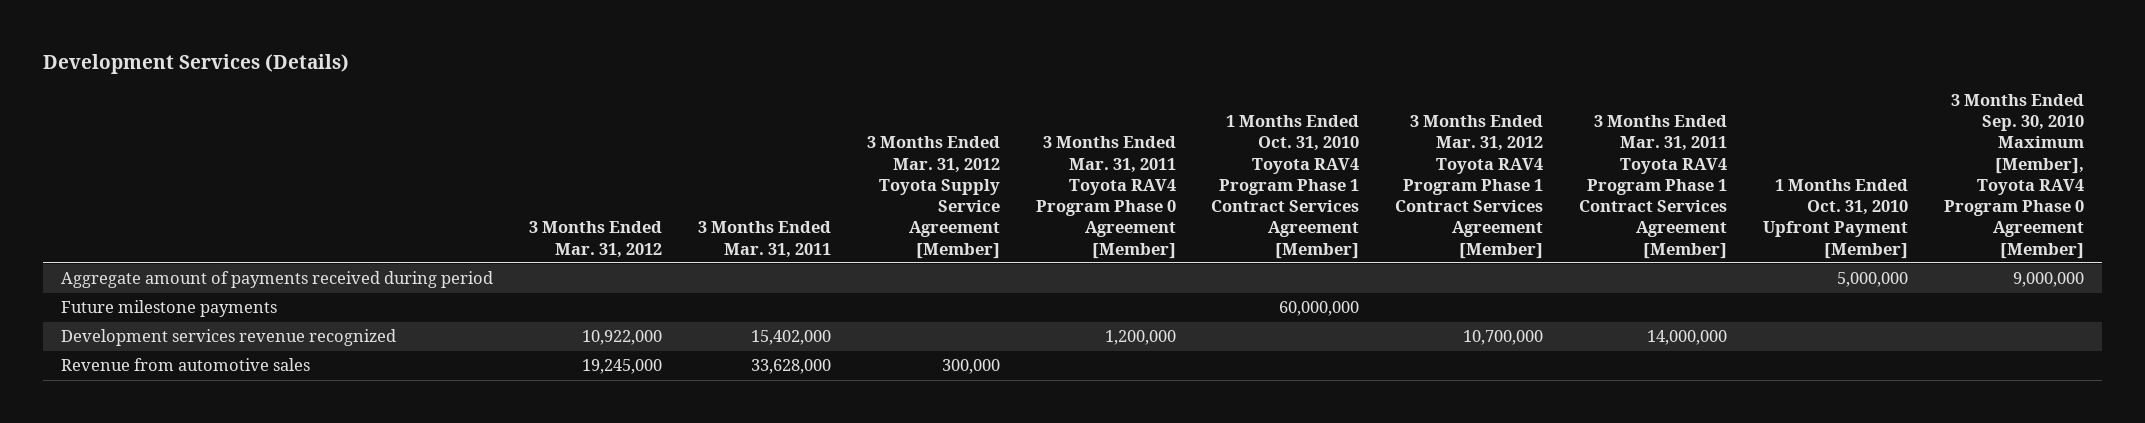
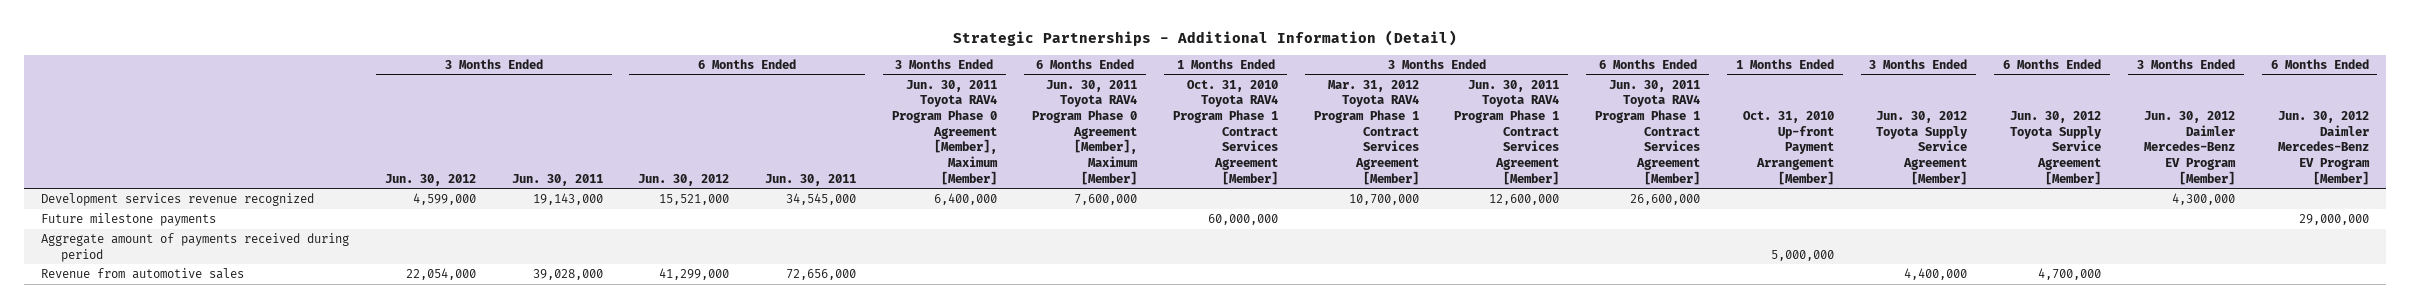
- Development Services (Details)
+ Strategic Partnerships - Additional Information (Detail)
- | 3 Months Ended Mar. 31, 2012 | 3 Months Ended Mar. 31, 2011 | 3 Months Ended Mar. 31, 2012 Toyota Supply Service Agreement [Member] | 3 Months Ended Mar. 31, 2011 Toyota RAV4 Program Phase 0 Agreement [Member] | 1 Months Ended Oct. 31, 2010 Toyota RAV4 Program Phase 1 Contract Services Agreement [Member] | 3 Months Ended Mar. 31, 2012 Toyota RAV4 Program Phase 1 Contract Services Agreement [Member] | 3 Months Ended Mar. 31, 2011 Toyota RAV4 Program Phase 1 Contract Services Agreement [Member] | 1 Months Ended Oct. 31, 2010 Upfront Payment [Member] | 3 Months Ended Sep. 30, 2010 Maximum [Member], Toyota RAV4 Program Phase 0 Agreement [Member]
+ | 3 Months Ended Jun. 30, 2012 | 3 Months Ended Jun. 30, 2011 | 6 Months Ended Jun. 30, 2012 | 6 Months Ended Jun. 30, 2011 | 3 Months Ended Jun. 30, 2011 Toyota RAV4 Program Phase 0 Agreement [Member], Maximum [Member] | 6 Months Ended Jun. 30, 2011 Toyota RAV4 Program Phase 0 Agreement [Member], Maximum [Member] | 1 Months Ended Oct. 31, 2010 Toyota RAV4 Program Phase 1 Contract Services Agreement [Member] | 3 Months Ended Mar. 31, 2012 Toyota RAV4 Program Phase 1 Contract Services Agreement [Member] | 3 Months Ended Jun. 30, 2011 Toyota RAV4 Program Phase 1 Contract Services Agreement [Member] | 6 Months Ended Jun. 30, 2011 Toyota RAV4 Program Phase 1 Contract Services Agreement [Member] | 1 Months Ended Oct. 31, 2010 Up-front Payment Arrangement [Member] | 3 Months Ended Jun. 30, 2012 Toyota Supply Service Agreement [Member] | 6 Months Ended Jun. 30, 2012 Toyota Supply Service Agreement [Member] | 3 Months Ended Jun. 30, 2012 Daimler Mercedes-Benz EV Program [Member] | 6 Months Ended Jun. 30, 2012 Daimler Mercedes-Benz EV Program [Member]
moved down: Future milestone payments | | | | | | | 60,000,000 | | | | | | | | 29,000,000
moved down: Aggregate amount of payments received during period | | | | | | | | | | | 5,000,000 | | | |

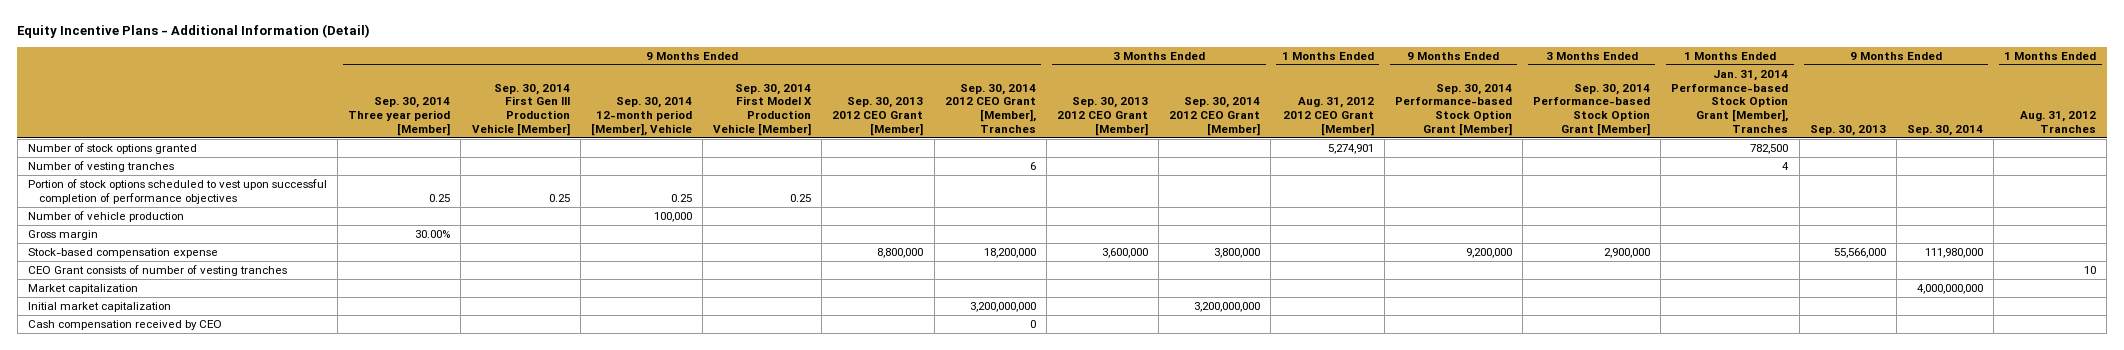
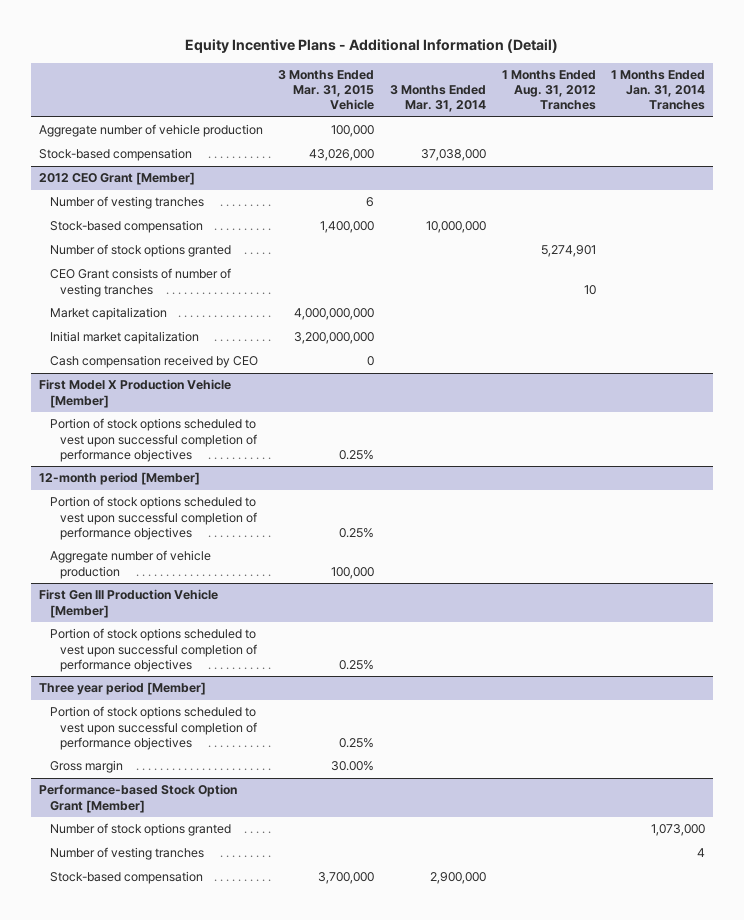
- | 9 Months Ended Sep. 30, 2014 Three year period [Member] | 9 Months Ended Sep. 30, 2014 First Gen III Production Vehicle [Member] | 9 Months Ended Sep. 30, 2014 12-month period [Member], Vehicle | 9 Months Ended Sep. 30, 2014 First Model X Production Vehicle [Member] | 9 Months Ended Sep. 30, 2013 2012 CEO Grant [Member] | 9 Months Ended Sep. 30, 2014 2012 CEO Grant [Member], Tranches | 3 Months Ended Sep. 30, 2013 2012 CEO Grant [Member] | 3 Months Ended Sep. 30, 2014 2012 CEO Grant [Member] | 1 Months Ended Aug. 31, 2012 2012 CEO Grant [Member] | 9 Months Ended Sep. 30, 2014 Performance-based Stock Option Grant [Member] | 3 Months Ended Sep. 30, 2014 Performance-based Stock Option Grant [Member] | 1 Months Ended Jan. 31, 2014 Performance-based Stock Option Grant [Member], Tranches | 9 Months Ended Sep. 30, 2013 | 9 Months Ended Sep. 30, 2014 | 1 Months Ended Aug. 31, 2012 Tranches
+ | 3 Months Ended Mar. 31, 2015 Vehicle | 3 Months Ended Mar. 31, 2014 | 1 Months Ended Aug. 31, 2012 Tranches | 1 Months Ended Jan. 31, 2014 Tranches
- Number of stock options granted | | | | | | | | | 5,274,901 | | | 782,500 | | |
- Number of vesting tranches | | | | | | 6 | | | | | | 4 | | |
- Portion of stock options scheduled to vest upon successful completion of performance objectives | 0.25 | 0.25 | 0.25 | 0.25 | | | | | | | | | | |
- Number of vehicle production | | | 100,000 | | | | | | | | | | | |
- Gross margin | 30.00% | | | | | | | | | | | | | |
- Stock-based compensation expense | | | | | 8,800,000 | 18,200,000 | 3,600,000 | 3,800,000 | | 9,200,000 | 2,900,000 | | 55,566,000 | 111,980,000 |
- CEO Grant consists of number of vesting tranches | | | | | | | | | | | | | | | 10
- Market capitalization | | | | | | | | | | | | | | 4,000,000,000 |
- Initial market capitalization | | | | | | 3,200,000,000 | | 3,200,000,000 | | | | | | |
- Cash compensation received by CEO | | | | | | 0 | | | | | | | | |
+ Aggregate number of vehicle production | 100,000 | | |
+ Stock-based compensation | 43,026,000 | 37,038,000 | |
+ 2012 CEO Grant [Member]
+ Number of vesting tranches | 6 | | |
+ Stock-based compensation | 1,400,000 | 10,000,000 | |
+ Number of stock options granted | | | 5,274,901 |
+ CEO Grant consists of number of vesting tranches | | | 10 |
+ Market capitalization | 4,000,000,000 | | |
+ Initial market capitalization | 3,200,000,000 | | |
+ Cash compensation received by CEO | 0 | | |
+ First Model X Production Vehicle [Member]
+ Portion of stock options scheduled to vest upon successful completion of performance objectives | 0.25% | | |
+ 12-month period [Member]
+ Portion of stock options scheduled to vest upon successful completion of performance objectives | 0.25% | | |
+ Aggregate number of vehicle production | 100,000 | | |
+ First Gen III Production Vehicle [Member]
+ Portion of stock options scheduled to vest upon successful completion of performance objectives | 0.25% | | |
+ Three year period [Member]
+ Portion of stock options scheduled to vest upon successful completion of performance objectives | 0.25% | | |
+ Gross margin | 30.00% | | |
+ Performance-based Stock Option Grant [Member]
+ Number of stock options granted | | | | 1,073,000
+ Number of vesting tranches | | | | 4
+ Stock-based compensation | 3,700,000 | 2,900,000 | |

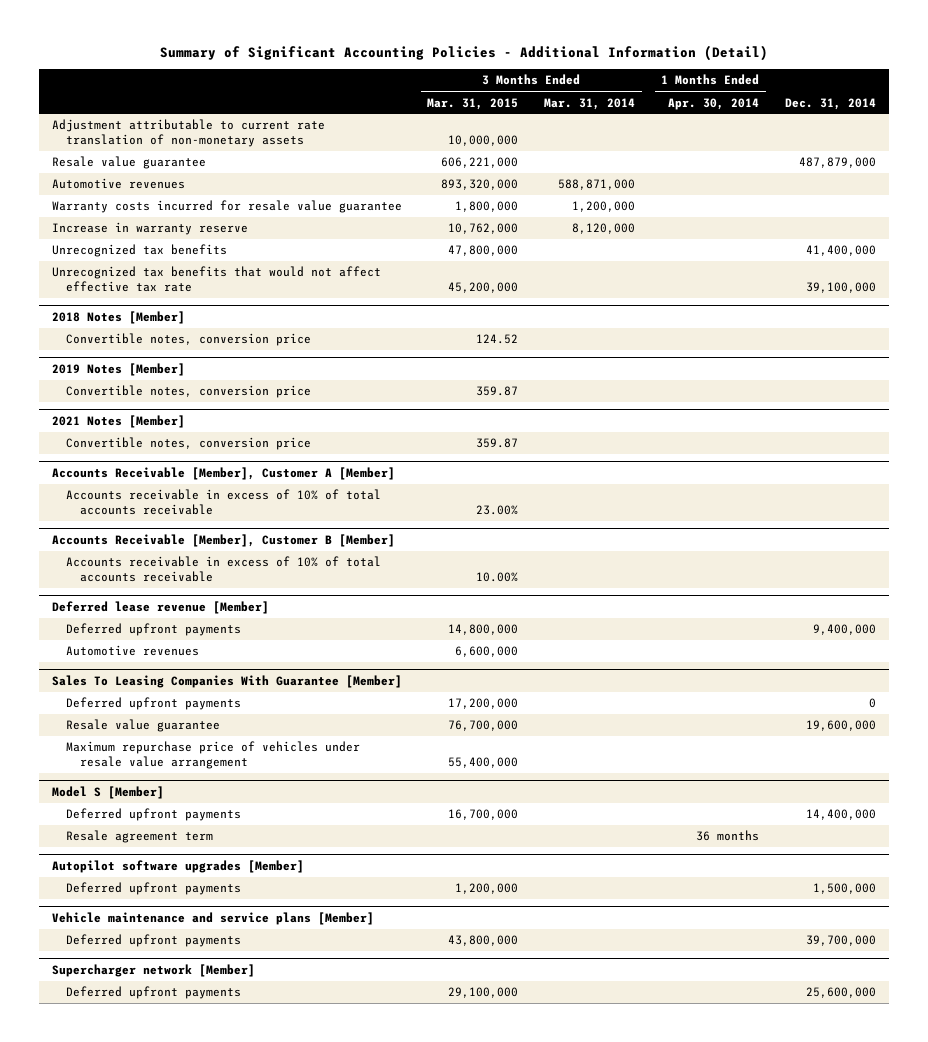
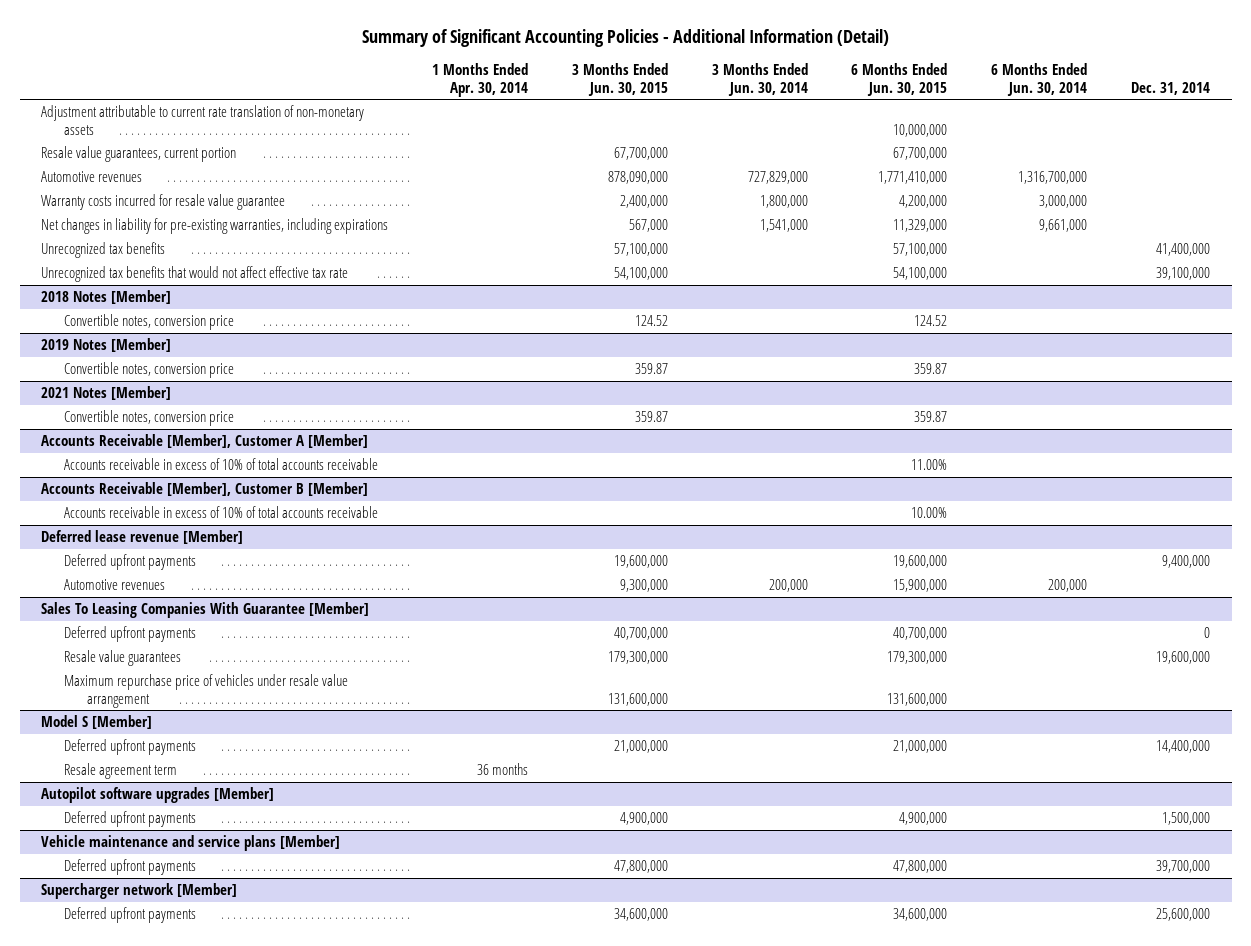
- | 3 Months Ended Mar. 31, 2015 | 3 Months Ended Mar. 31, 2014 | 1 Months Ended Apr. 30, 2014 | Dec. 31, 2014
+ | 1 Months Ended Apr. 30, 2014 | 3 Months Ended Jun. 30, 2015 | 3 Months Ended Jun. 30, 2014 | 6 Months Ended Jun. 30, 2015 | 6 Months Ended Jun. 30, 2014 | Dec. 31, 2014
- Resale value guarantee | 606,221,000 | | | 487,879,000
+ Resale value guarantees, current portion | | 67,700,000 | | 67,700,000 | |
- Increase in warranty reserve | 10,762,000 | 8,120,000 | |
+ Net changes in liability for pre-existing warranties, including expirations | | 567,000 | 1,541,000 | 11,329,000 | 9,661,000 |
@ Sales To Leasing Companies With Guarantee [Member]
- Resale value guarantee | 76,700,000 | | | 19,600,000
+ Resale value guarantees | | 179,300,000 | | 179,300,000 | | 19,600,000

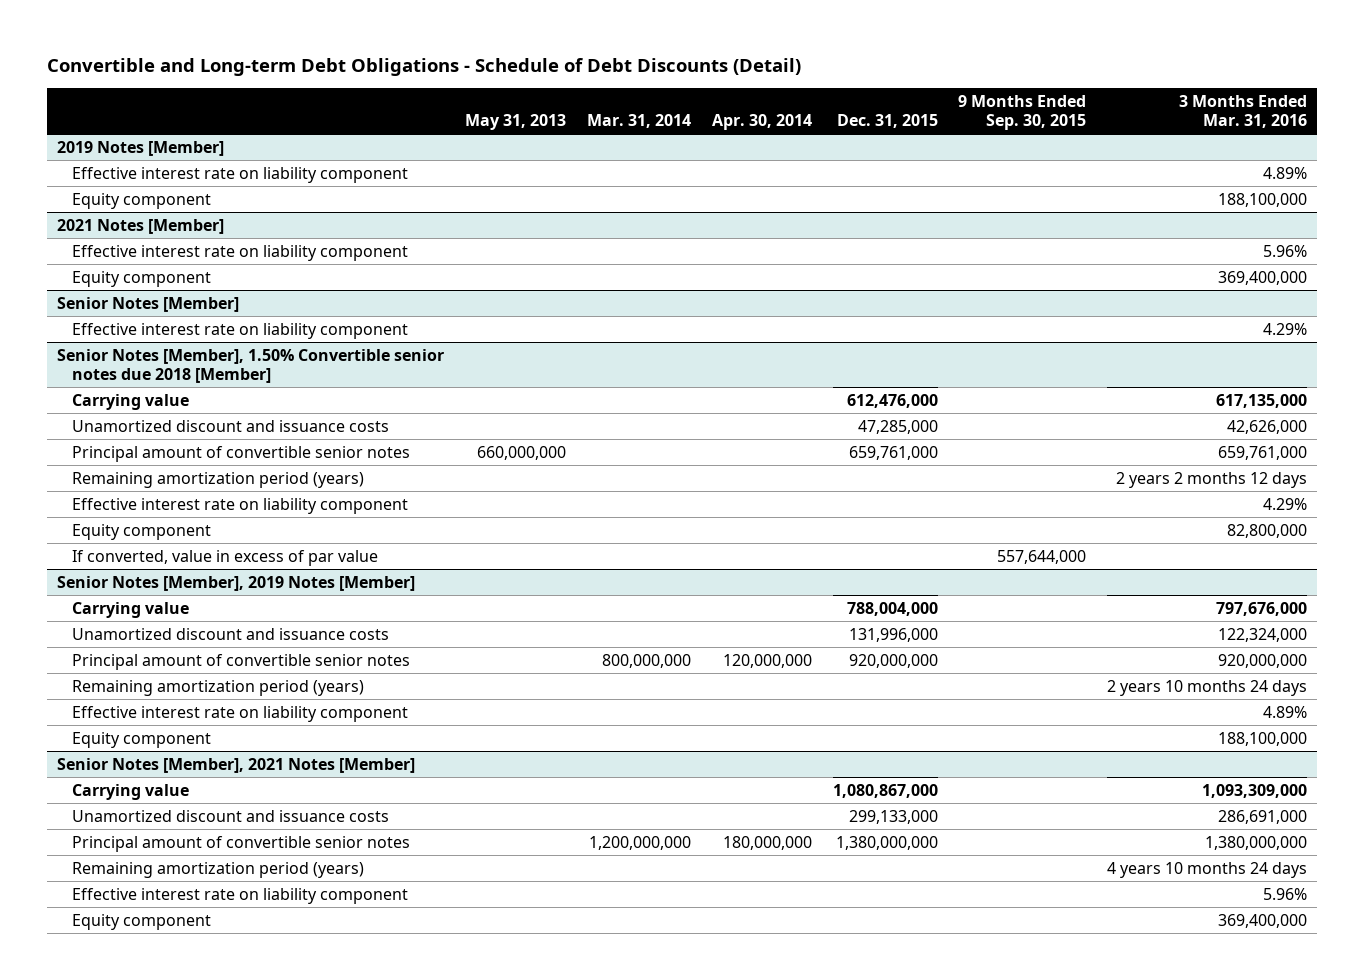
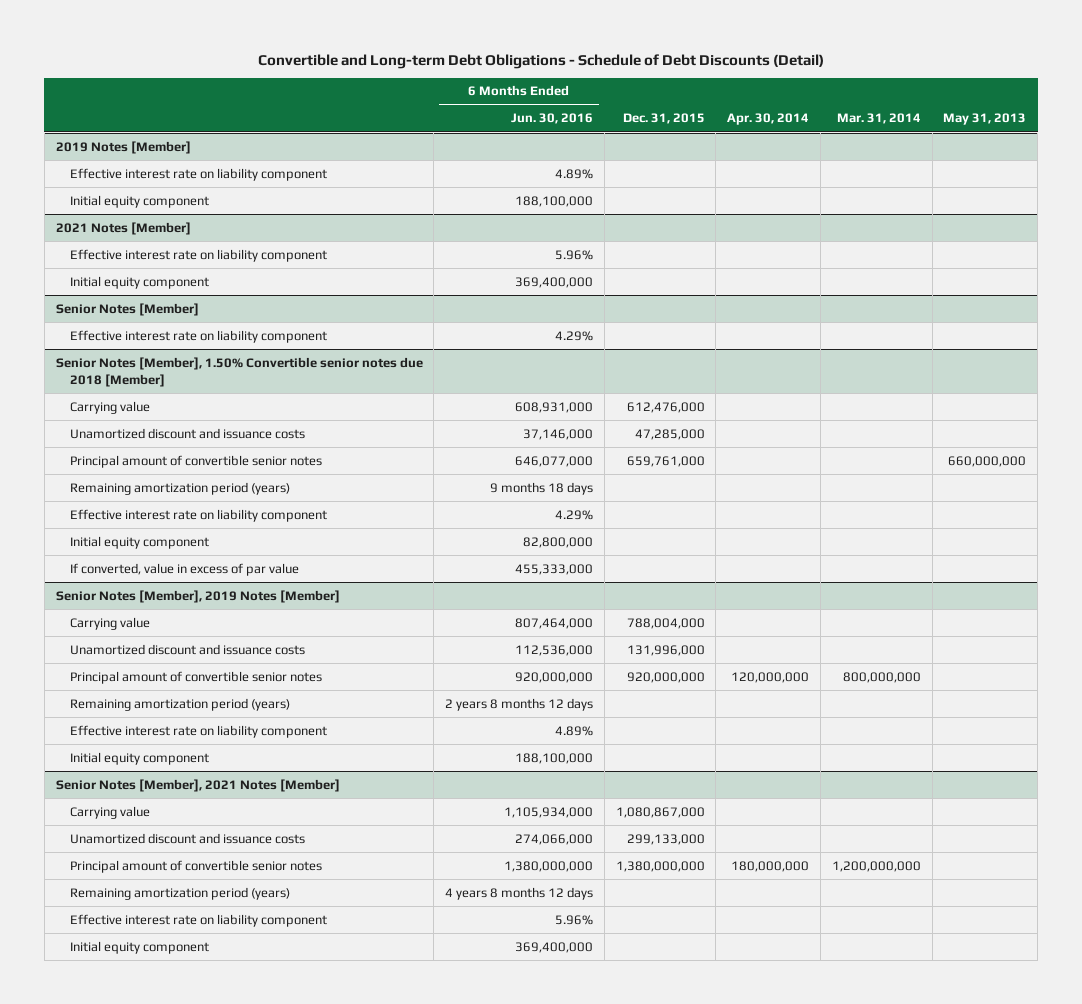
- | May 31, 2013 | Mar. 31, 2014 | Apr. 30, 2014 | Dec. 31, 2015 | 9 Months Ended Sep. 30, 2015 | 3 Months Ended Mar. 31, 2016
+ | 6 Months Ended Jun. 30, 2016 | Dec. 31, 2015 | Apr. 30, 2014 | Mar. 31, 2014 | May 31, 2013
@ 2019 Notes [Member]
- Equity component | | | | | | 188,100,000
+ Initial equity component | 188,100,000 | | | |
@ 2021 Notes [Member]
- Equity component | | | | | | 369,400,000
+ Initial equity component | 369,400,000 | | | |
@ Senior Notes [Member], 1.50% Convertible senior notes due 2018 [Member]
- Equity component | | | | | | 82,800,000
+ Initial equity component | 82,800,000 | | | |
@ Senior Notes [Member], 2019 Notes [Member]
- Equity component | | | | | | 188,100,000
+ Initial equity component | 188,100,000 | | | |
@ Senior Notes [Member], 2021 Notes [Member]
- Equity component | | | | | | 369,400,000
+ Initial equity component | 369,400,000 | | | |

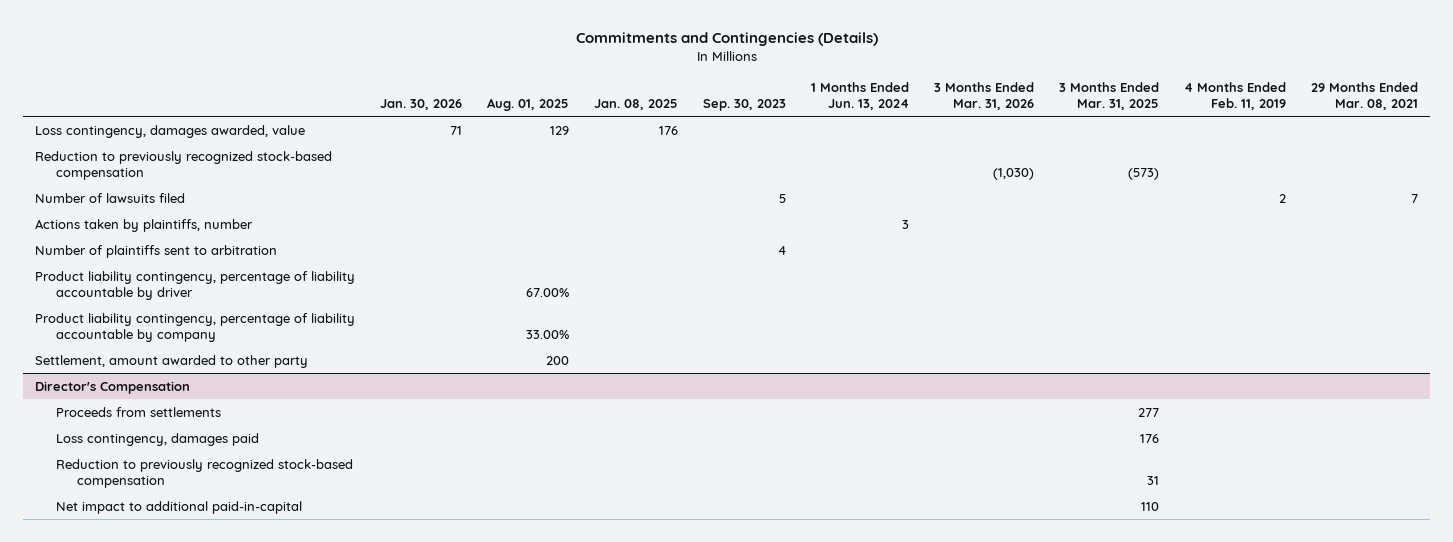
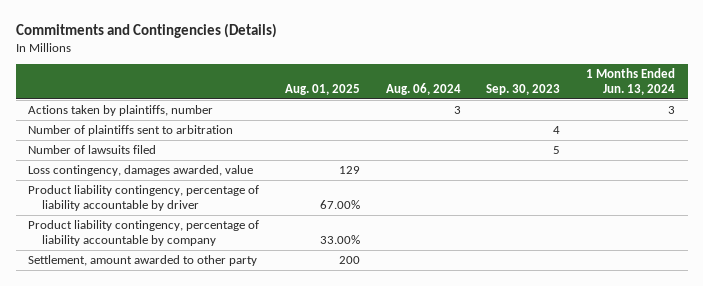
- | Jan. 30, 2026 | Aug. 01, 2025 | Jan. 08, 2025 | Sep. 30, 2023 | 1 Months Ended Jun. 13, 2024 | 3 Months Ended Mar. 31, 2026 | 3 Months Ended Mar. 31, 2025 | 4 Months Ended Feb. 11, 2019 | 29 Months Ended Mar. 08, 2021
+ | Aug. 01, 2025 | Aug. 06, 2024 | Sep. 30, 2023 | 1 Months Ended Jun. 13, 2024
- Reduction to previously recognized stock-based compensation | | | | | | (1,030) | (573) | |
moved down: Number of lawsuits filed | | | 5 |
moved down: Loss contingency, damages awarded, value | 129 | | |
- Director's Compensation
- Proceeds from settlements | | | | | | | 277 | |
- Loss contingency, damages paid | | | | | | | 176 | |
- Reduction to previously recognized stock-based compensation | | | | | | | 31 | |
- Net impact to additional paid-in-capital | | | | | | | 110 | |

